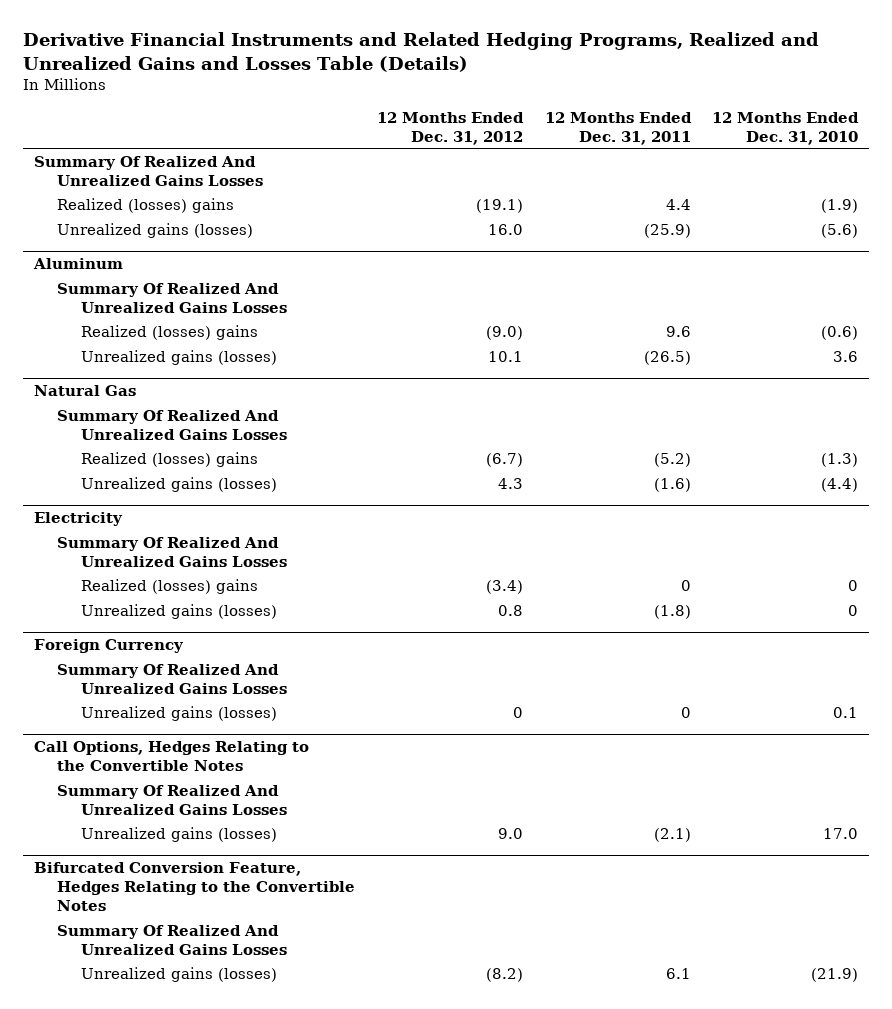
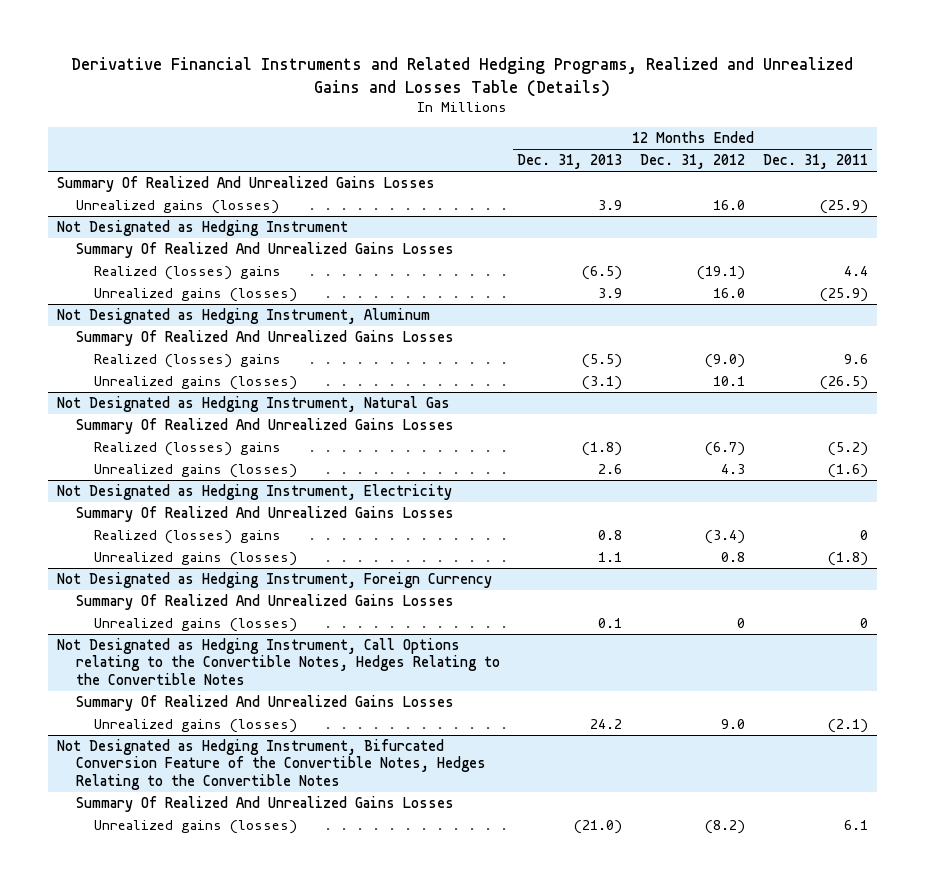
- | 12 Months Ended Dec. 31, 2012 | 12 Months Ended Dec. 31, 2011 | 12 Months Ended Dec. 31, 2010
+ | 12 Months Ended Dec. 31, 2013 | 12 Months Ended Dec. 31, 2012 | 12 Months Ended Dec. 31, 2011
+ Unrealized gains (losses) | 3.9 | 16.0 | (25.9)
+ Not Designated as Hedging Instrument
+ Summary Of Realized And Unrealized Gains Losses
- Aluminum
+ Not Designated as Hedging Instrument, Aluminum
- Natural Gas
+ Not Designated as Hedging Instrument, Natural Gas
- Electricity
+ Not Designated as Hedging Instrument, Electricity
- Foreign Currency
+ Not Designated as Hedging Instrument, Foreign Currency
- Call Options, Hedges Relating to the Convertible Notes
+ Not Designated as Hedging Instrument, Call Options relating to the Convertible Notes, Hedges Relating to the Convertible Notes
- Bifurcated Conversion Feature, Hedges Relating to the Convertible Notes
+ Not Designated as Hedging Instrument, Bifurcated Conversion Feature of the Convertible Notes, Hedges Relating to the Convertible Notes

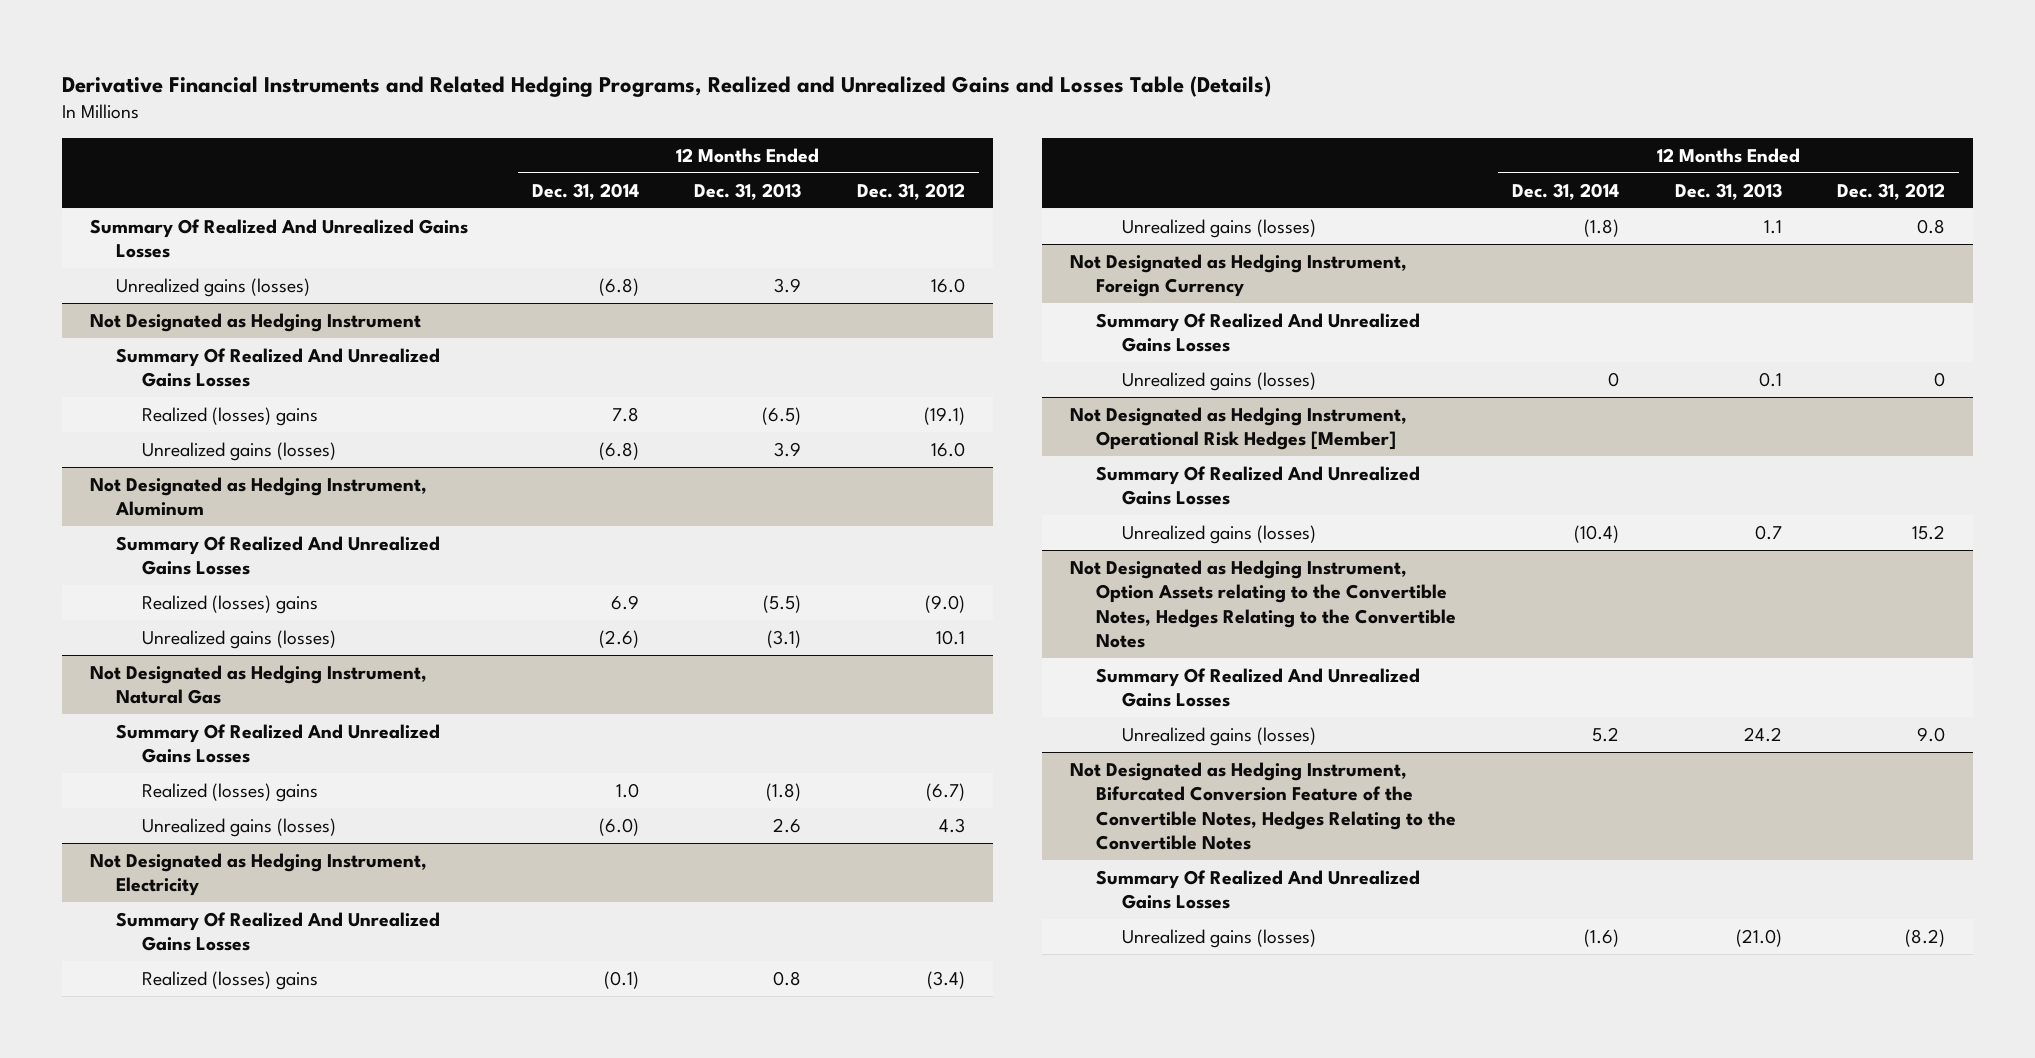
- | 12 Months Ended Dec. 31, 2013 | 12 Months Ended Dec. 31, 2012 | 12 Months Ended Dec. 31, 2011
+ | 12 Months Ended Dec. 31, 2014 | 12 Months Ended Dec. 31, 2013 | 12 Months Ended Dec. 31, 2012
- Not Designated as Hedging Instrument, Call Options relating to the Convertible Notes, Hedges Relating to the Convertible Notes
+ Not Designated as Hedging Instrument, Operational Risk Hedges [Member]
+ Unrealized gains (losses) | (10.4) | 0.7 | 15.2
+ Not Designated as Hedging Instrument, Option Assets relating to the Convertible Notes, Hedges Relating to the Convertible Notes
+ Summary Of Realized And Unrealized Gains Losses

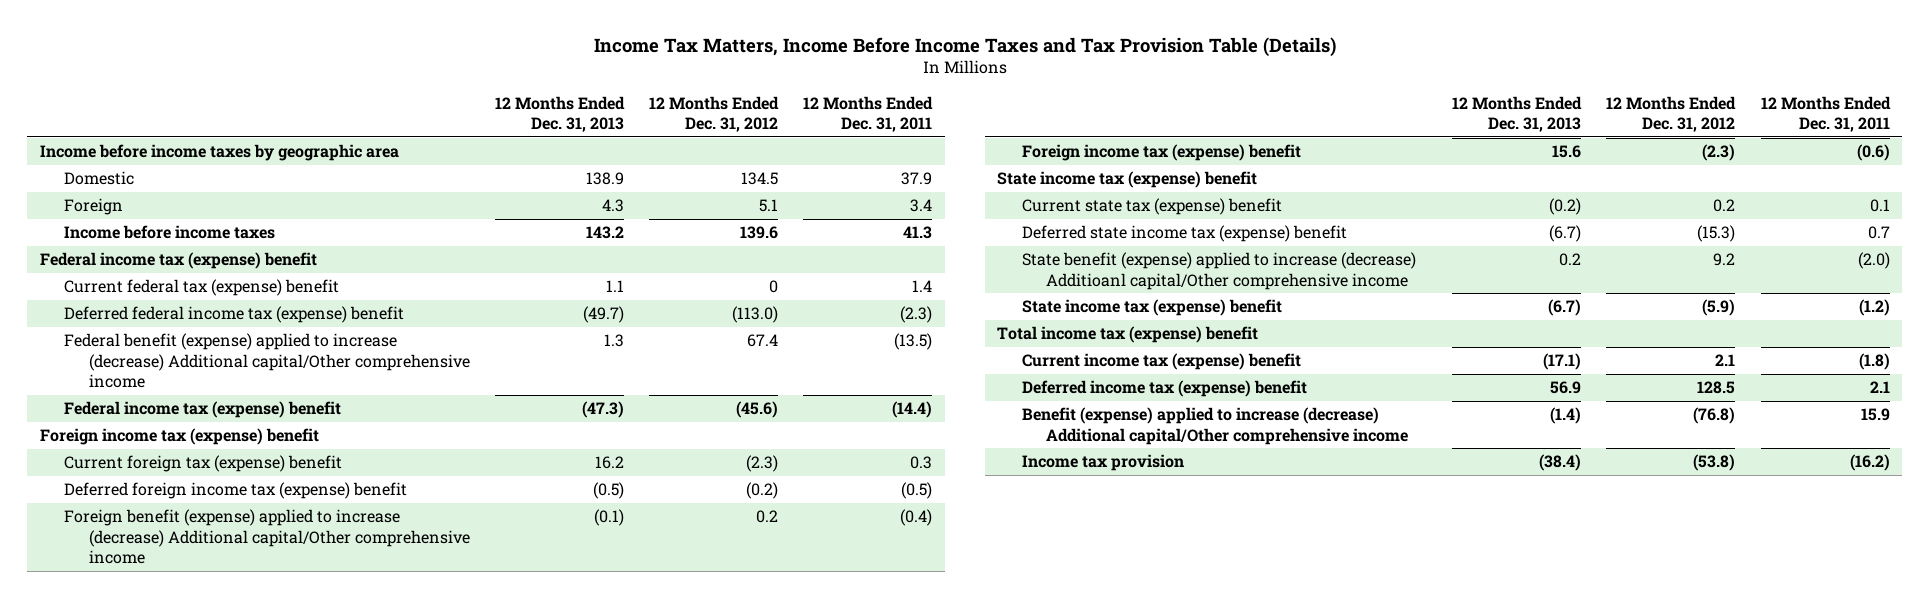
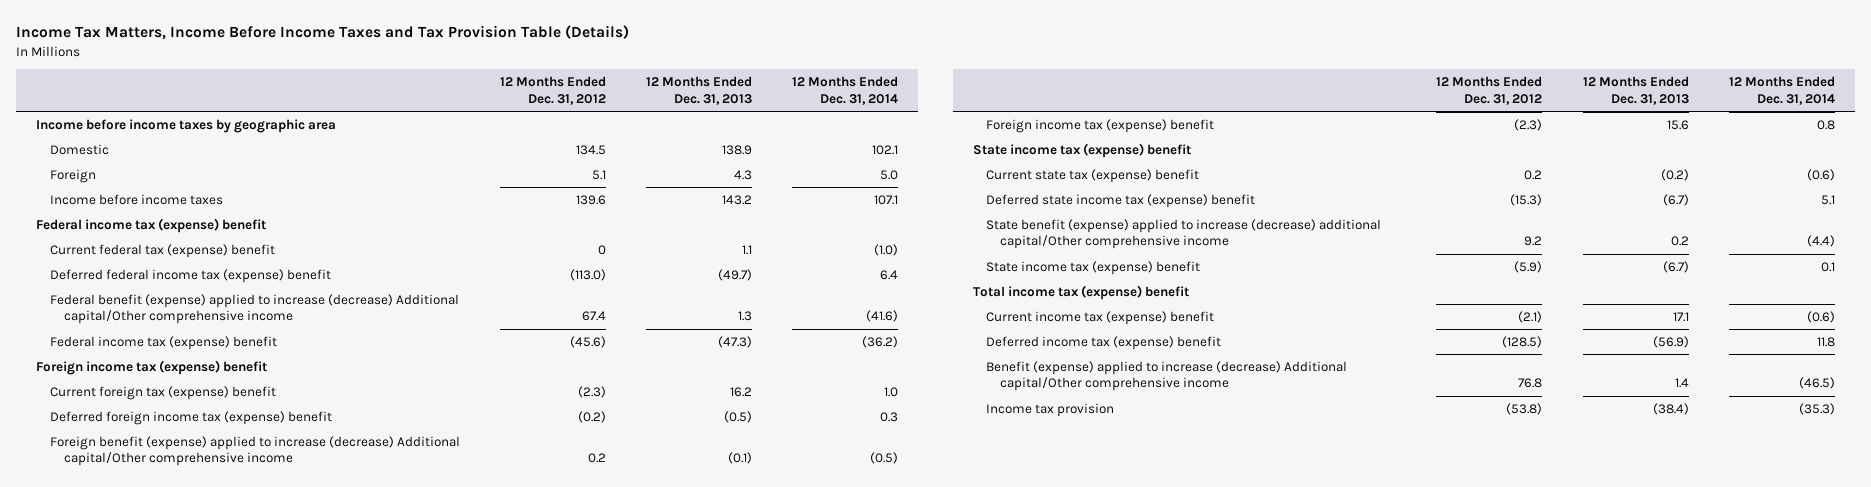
- | 12 Months Ended Dec. 31, 2013 | 12 Months Ended Dec. 31, 2012 | 12 Months Ended Dec. 31, 2011
+ | 12 Months Ended Dec. 31, 2012 | 12 Months Ended Dec. 31, 2013 | 12 Months Ended Dec. 31, 2014
- State benefit (expense) applied to increase (decrease) Additioanl capital/Other comprehensive income | 0.2 | 9.2 | (2.0)
+ State benefit (expense) applied to increase (decrease) additional capital/Other comprehensive income | 9.2 | 0.2 | (4.4)
- Current income tax (expense) benefit | (17.1) | 2.1 | (1.8)
- Deferred income tax (expense) benefit | 56.9 | 128.5 | 2.1
- Benefit (expense) applied to increase (decrease) Additional capital/Other comprehensive income | (1.4) | (76.8) | 15.9
+ Current income tax (expense) benefit | (2.1) | 17.1 | (0.6)
+ Deferred income tax (expense) benefit | (128.5) | (56.9) | 11.8
+ Benefit (expense) applied to increase (decrease) Additional capital/Other comprehensive income | 76.8 | 1.4 | (46.5)

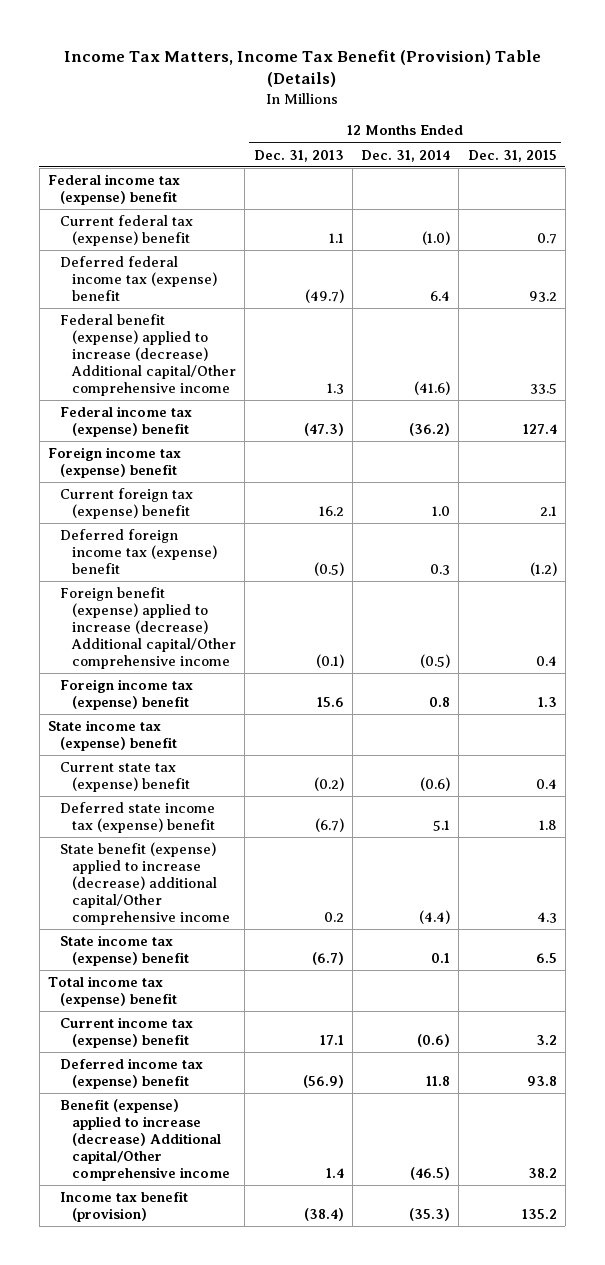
- Income Tax Matters, Income Before Income Taxes and Tax Provision Table (Details)
+ Income Tax Matters, Income Tax Benefit (Provision) Table (Details)
- | 12 Months Ended Dec. 31, 2012 | 12 Months Ended Dec. 31, 2013 | 12 Months Ended Dec. 31, 2014
+ | 12 Months Ended Dec. 31, 2013 | 12 Months Ended Dec. 31, 2014 | 12 Months Ended Dec. 31, 2015
- Income before income taxes by geographic area
- Domestic | 134.5 | 138.9 | 102.1
- Foreign | 5.1 | 4.3 | 5.0
- Income before income taxes | 139.6 | 143.2 | 107.1
- Income tax provision | (53.8) | (38.4) | (35.3)
+ Income tax benefit (provision) | (38.4) | (35.3) | 135.2

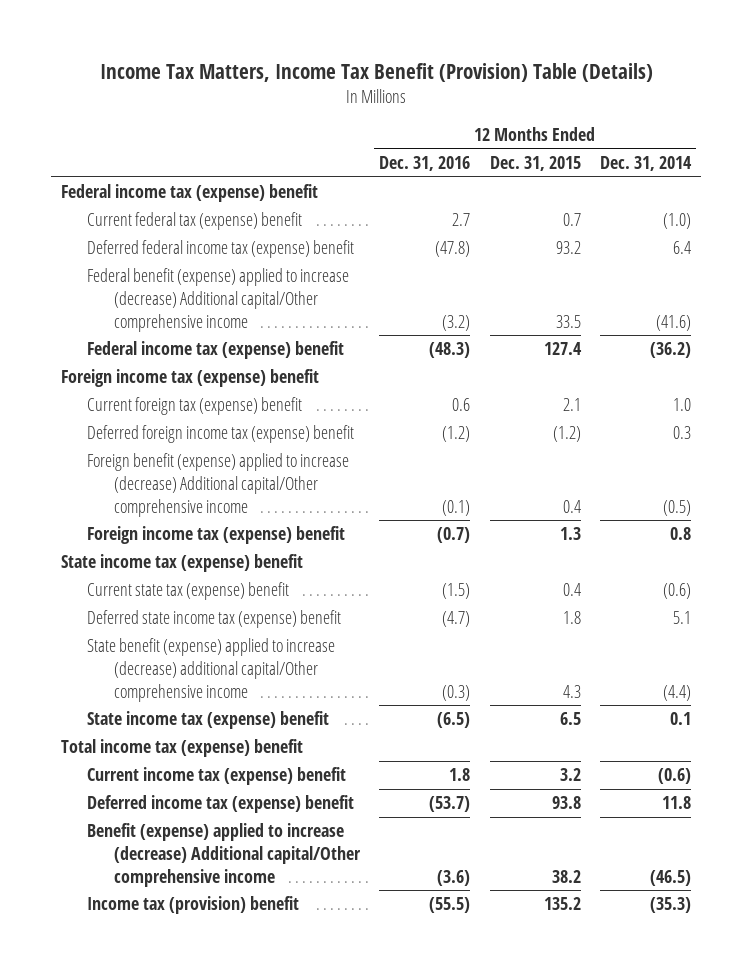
- | 12 Months Ended Dec. 31, 2013 | 12 Months Ended Dec. 31, 2014 | 12 Months Ended Dec. 31, 2015
+ | 12 Months Ended Dec. 31, 2016 | 12 Months Ended Dec. 31, 2015 | 12 Months Ended Dec. 31, 2014
- Income tax benefit (provision) | (38.4) | (35.3) | 135.2
+ Income tax (provision) benefit | (55.5) | 135.2 | (35.3)

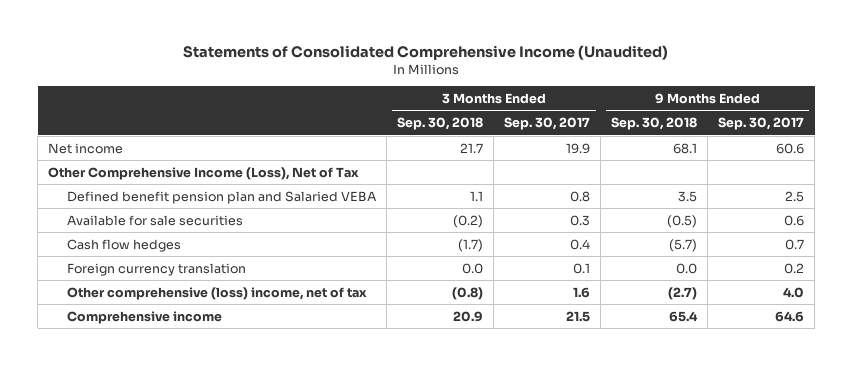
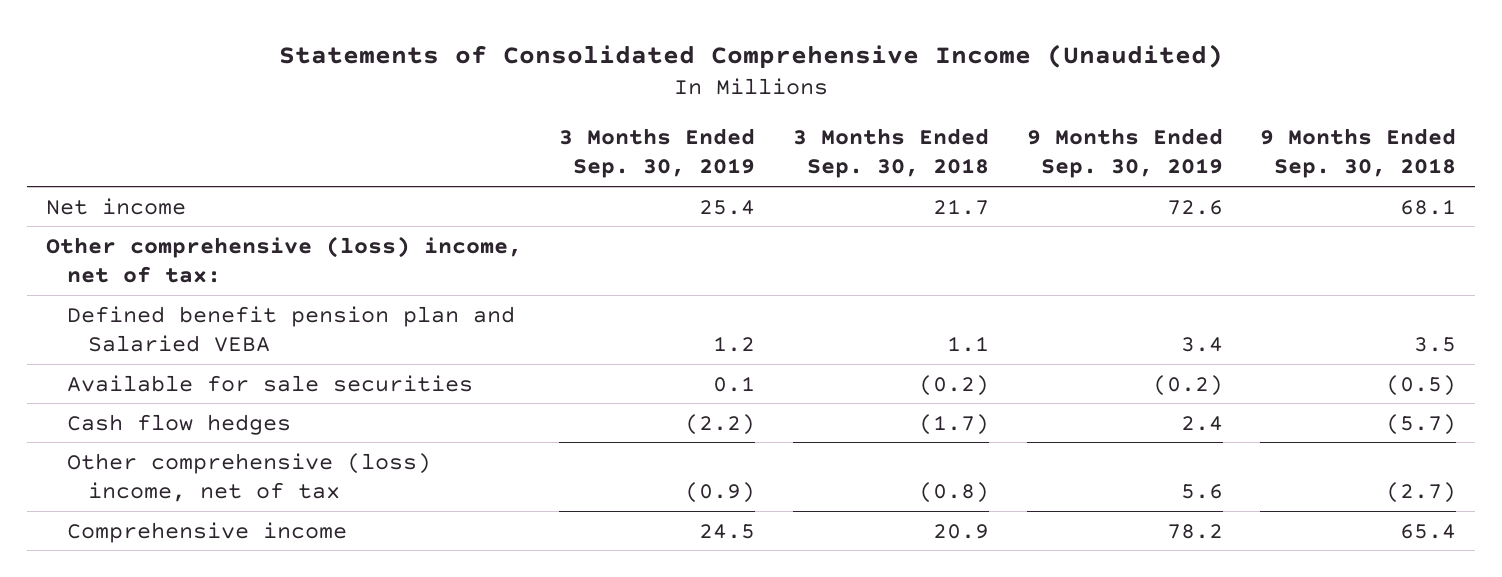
- | 3 Months Ended Sep. 30, 2018 | 3 Months Ended Sep. 30, 2017 | 9 Months Ended Sep. 30, 2018 | 9 Months Ended Sep. 30, 2017
+ | 3 Months Ended Sep. 30, 2019 | 3 Months Ended Sep. 30, 2018 | 9 Months Ended Sep. 30, 2019 | 9 Months Ended Sep. 30, 2018
- Other Comprehensive Income (Loss), Net of Tax
+ Other comprehensive (loss) income, net of tax:
- Foreign currency translation | 0.0 | 0.1 | 0.0 | 0.2

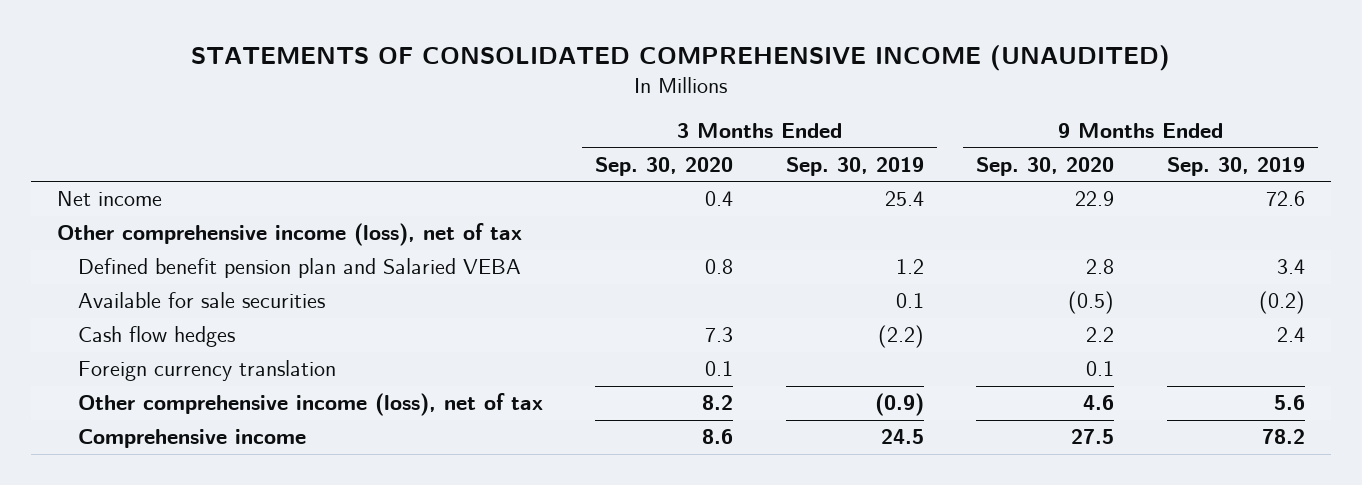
- Statements of Consolidated Comprehensive Income (Unaudited)
+ STATEMENTS OF CONSOLIDATED COMPREHENSIVE INCOME (UNAUDITED)
- | 3 Months Ended Sep. 30, 2019 | 3 Months Ended Sep. 30, 2018 | 9 Months Ended Sep. 30, 2019 | 9 Months Ended Sep. 30, 2018
+ | 3 Months Ended Sep. 30, 2020 | 3 Months Ended Sep. 30, 2019 | 9 Months Ended Sep. 30, 2020 | 9 Months Ended Sep. 30, 2019
- Other comprehensive (loss) income, net of tax:
+ Other comprehensive income (loss), net of tax
- Other comprehensive (loss) income, net of tax | (0.9) | (0.8) | 5.6 | (2.7)
+ Foreign currency translation | 0.1 | | 0.1 |
+ Other comprehensive income (loss), net of tax | 8.2 | (0.9) | 4.6 | 5.6

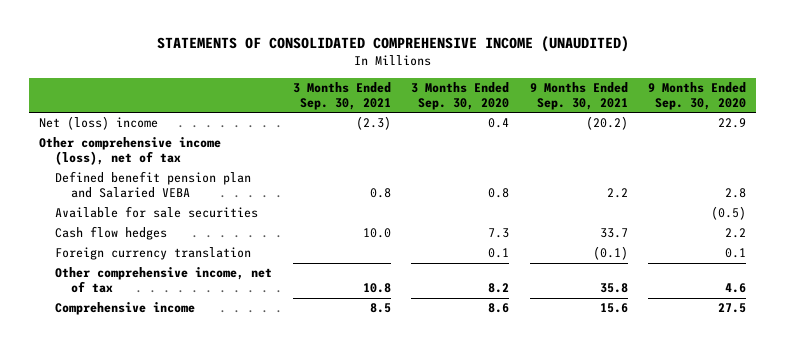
- | 3 Months Ended Sep. 30, 2020 | 3 Months Ended Sep. 30, 2019 | 9 Months Ended Sep. 30, 2020 | 9 Months Ended Sep. 30, 2019
+ | 3 Months Ended Sep. 30, 2021 | 3 Months Ended Sep. 30, 2020 | 9 Months Ended Sep. 30, 2021 | 9 Months Ended Sep. 30, 2020
- Net income | 0.4 | 25.4 | 22.9 | 72.6
+ Net (loss) income | (2.3) | 0.4 | (20.2) | 22.9
- Other comprehensive income (loss), net of tax | 8.2 | (0.9) | 4.6 | 5.6
+ Other comprehensive income, net of tax | 10.8 | 8.2 | 35.8 | 4.6

